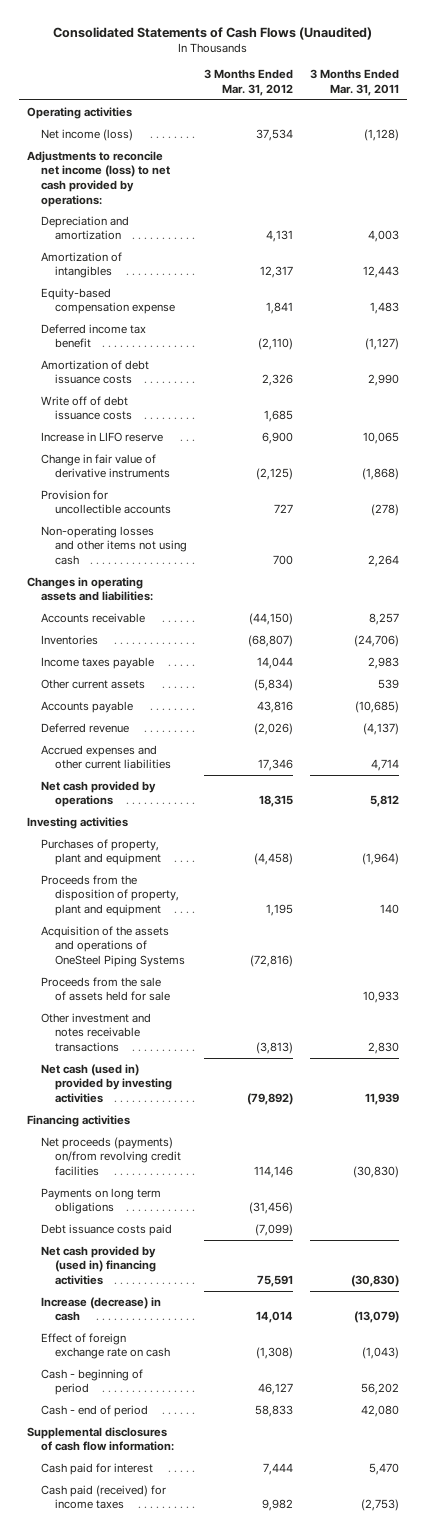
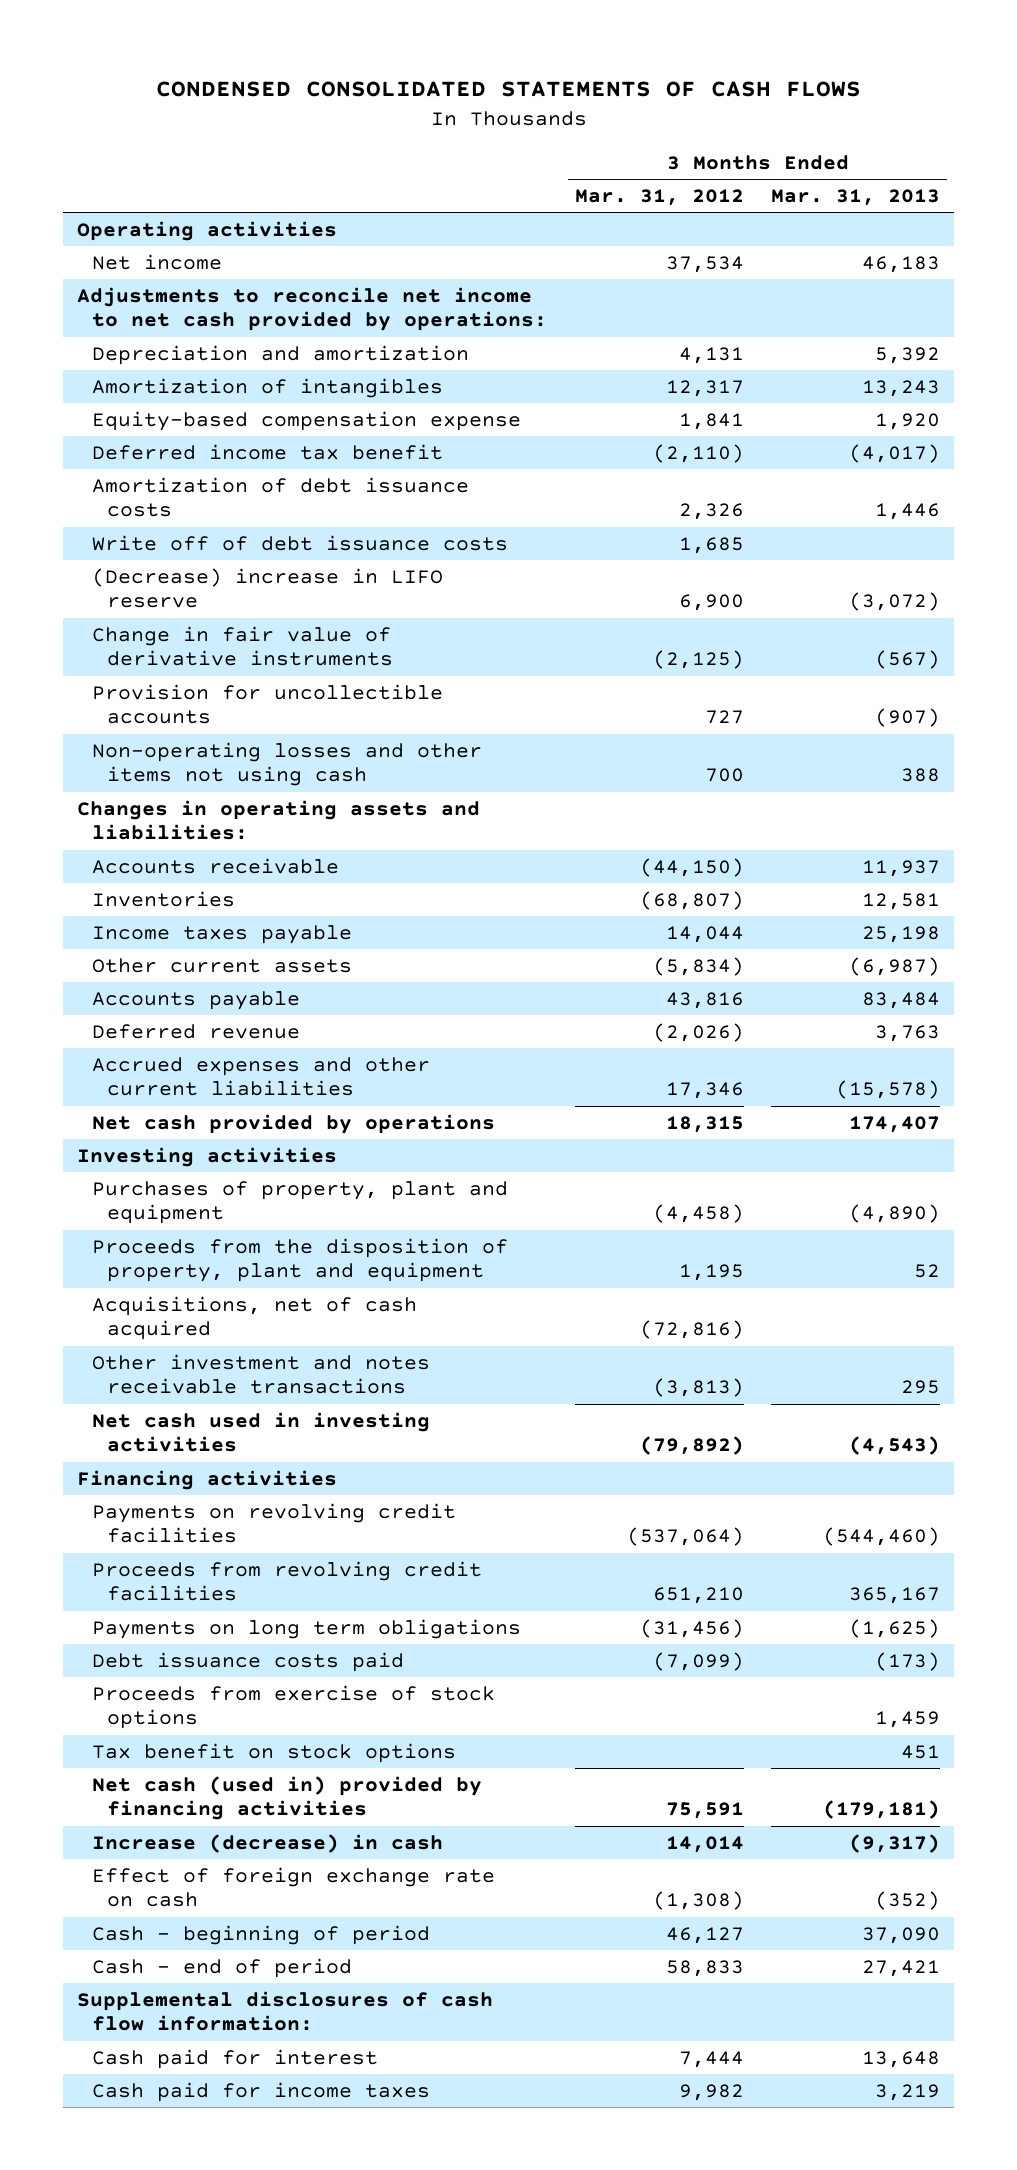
- Consolidated Statements of Cash Flows (Unaudited)
+ CONDENSED CONSOLIDATED STATEMENTS OF CASH FLOWS
- | 3 Months Ended Mar. 31, 2012 | 3 Months Ended Mar. 31, 2011
+ | 3 Months Ended Mar. 31, 2012 | 3 Months Ended Mar. 31, 2013
- Net income (loss) | 37,534 | (1,128)
- Adjustments to reconcile net income (loss) to net cash provided by operations:
+ Net income | 37,534 | 46,183
+ Adjustments to reconcile net income to net cash provided by operations:
- Increase in LIFO reserve | 6,900 | 10,065
+ (Decrease) increase in LIFO reserve | 6,900 | (3,072)
- Acquisition of the assets and operations of OneSteel Piping Systems | (72,816) |
- Proceeds from the sale of assets held for sale | | 10,933
+ Acquisitions, net of cash acquired | (72,816) |
- Net cash (used in) provided by investing activities | (79,892) | 11,939
+ Net cash used in investing activities | (79,892) | (4,543)
- Net proceeds (payments) on/from revolving credit facilities | 114,146 | (30,830)
+ Payments on revolving credit facilities | (537,064) | (544,460)
+ Proceeds from revolving credit facilities | 651,210 | 365,167
- Net cash provided by (used in) financing activities | 75,591 | (30,830)
+ Proceeds from exercise of stock options | | 1,459
+ Tax benefit on stock options | | 451
+ Net cash (used in) provided by financing activities | 75,591 | (179,181)
- Cash paid (received) for income taxes | 9,982 | (2,753)
+ Cash paid for income taxes | 9,982 | 3,219

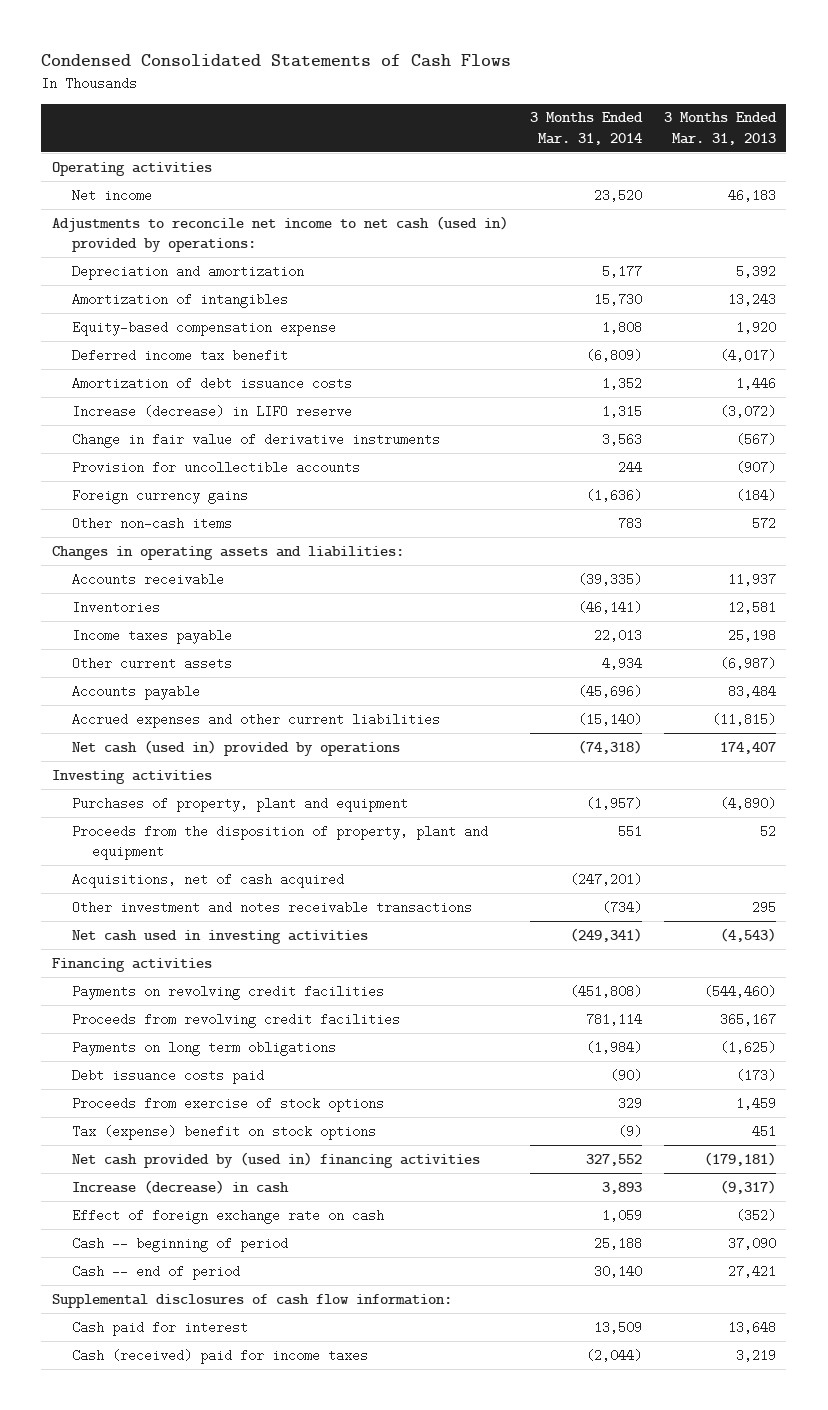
- CONDENSED CONSOLIDATED STATEMENTS OF CASH FLOWS
+ Condensed Consolidated Statements of Cash Flows
- | 3 Months Ended Mar. 31, 2012 | 3 Months Ended Mar. 31, 2013
+ | 3 Months Ended Mar. 31, 2014 | 3 Months Ended Mar. 31, 2013
- Adjustments to reconcile net income to net cash provided by operations:
+ Adjustments to reconcile net income to net cash (used in) provided by operations:
- Write off of debt issuance costs | 1,685 |
- (Decrease) increase in LIFO reserve | 6,900 | (3,072)
+ Increase (decrease) in LIFO reserve | 1,315 | (3,072)
- Non-operating losses and other items not using cash | 700 | 388
+ Foreign currency gains | (1,636) | (184)
+ Other non-cash items | 783 | 572
- Deferred revenue | (2,026) | 3,763
- Accrued expenses and other current liabilities | 17,346 | (15,578)
- Net cash provided by operations | 18,315 | 174,407
+ Accrued expenses and other current liabilities | (15,140) | (11,815)
+ Net cash (used in) provided by operations | (74,318) | 174,407
- Tax benefit on stock options | | 451
- Net cash (used in) provided by financing activities | 75,591 | (179,181)
+ Tax (expense) benefit on stock options | (9) | 451
+ Net cash provided by (used in) financing activities | 327,552 | (179,181)
- Cash - beginning of period | 46,127 | 37,090
- Cash - end of period | 58,833 | 27,421
+ Cash -- beginning of period | 25,188 | 37,090
+ Cash -- end of period | 30,140 | 27,421
- Cash paid for income taxes | 9,982 | 3,219
+ Cash (received) paid for income taxes | (2,044) | 3,219

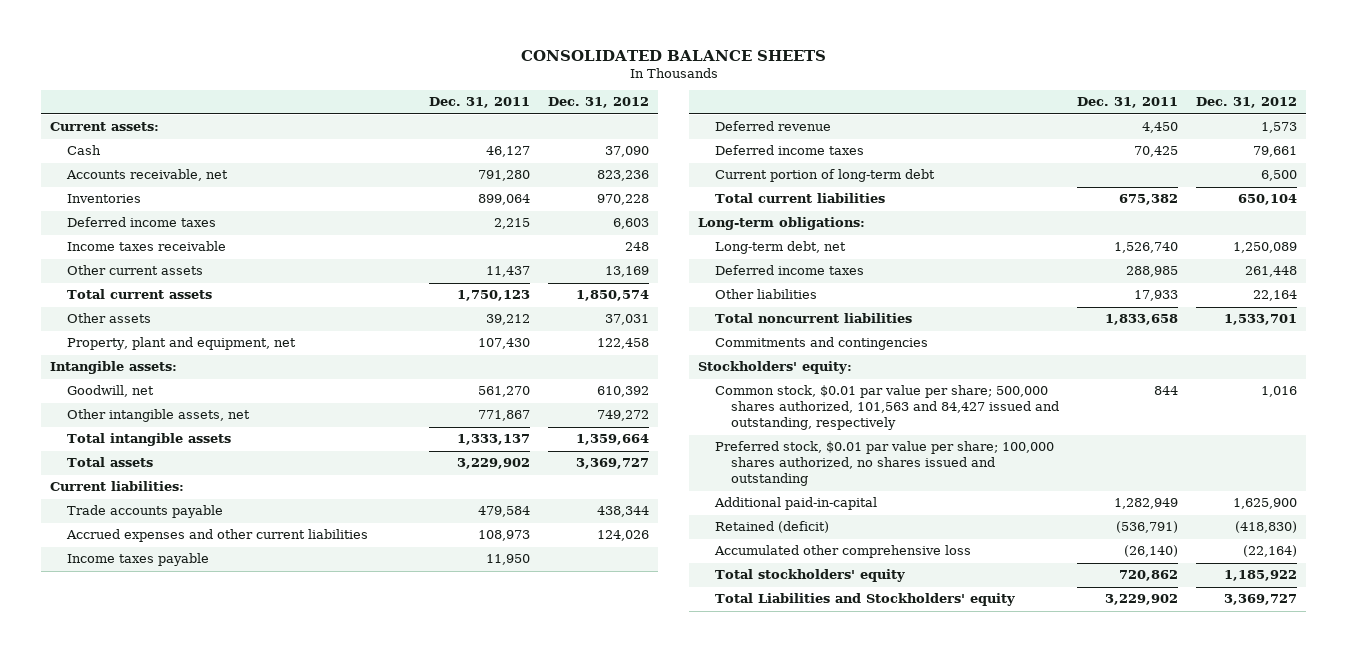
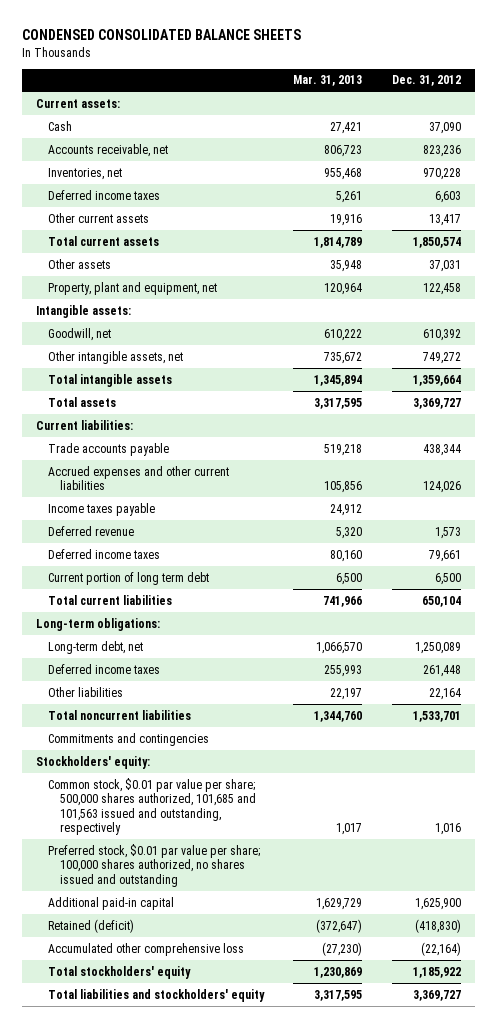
- CONSOLIDATED BALANCE SHEETS
+ CONDENSED CONSOLIDATED BALANCE SHEETS
- | Dec. 31, 2011 | Dec. 31, 2012
+ | Mar. 31, 2013 | Dec. 31, 2012
- Inventories | 899,064 | 970,228
+ Inventories, net | 955,468 | 970,228
- Income taxes receivable | | 248
- Other current assets | 11,437 | 13,169
+ Other current assets | 19,916 | 13,417
- Current portion of long-term debt | | 6,500
+ Current portion of long term debt | 6,500 | 6,500
- Common stock, $0.01 par value per share; 500,000 shares authorized, 101,563 and 84,427 issued and outstanding, respectively | 844 | 1,016
+ Common stock, $0.01 par value per share; 500,000 shares authorized, 101,685 and 101,563 issued and outstanding, respectively | 1,017 | 1,016
- Additional paid-in-capital | 1,282,949 | 1,625,900
+ Additional paid-in capital | 1,629,729 | 1,625,900
- Total Liabilities and Stockholders' equity | 3,229,902 | 3,369,727
+ Total liabilities and stockholders' equity | 3,317,595 | 3,369,727

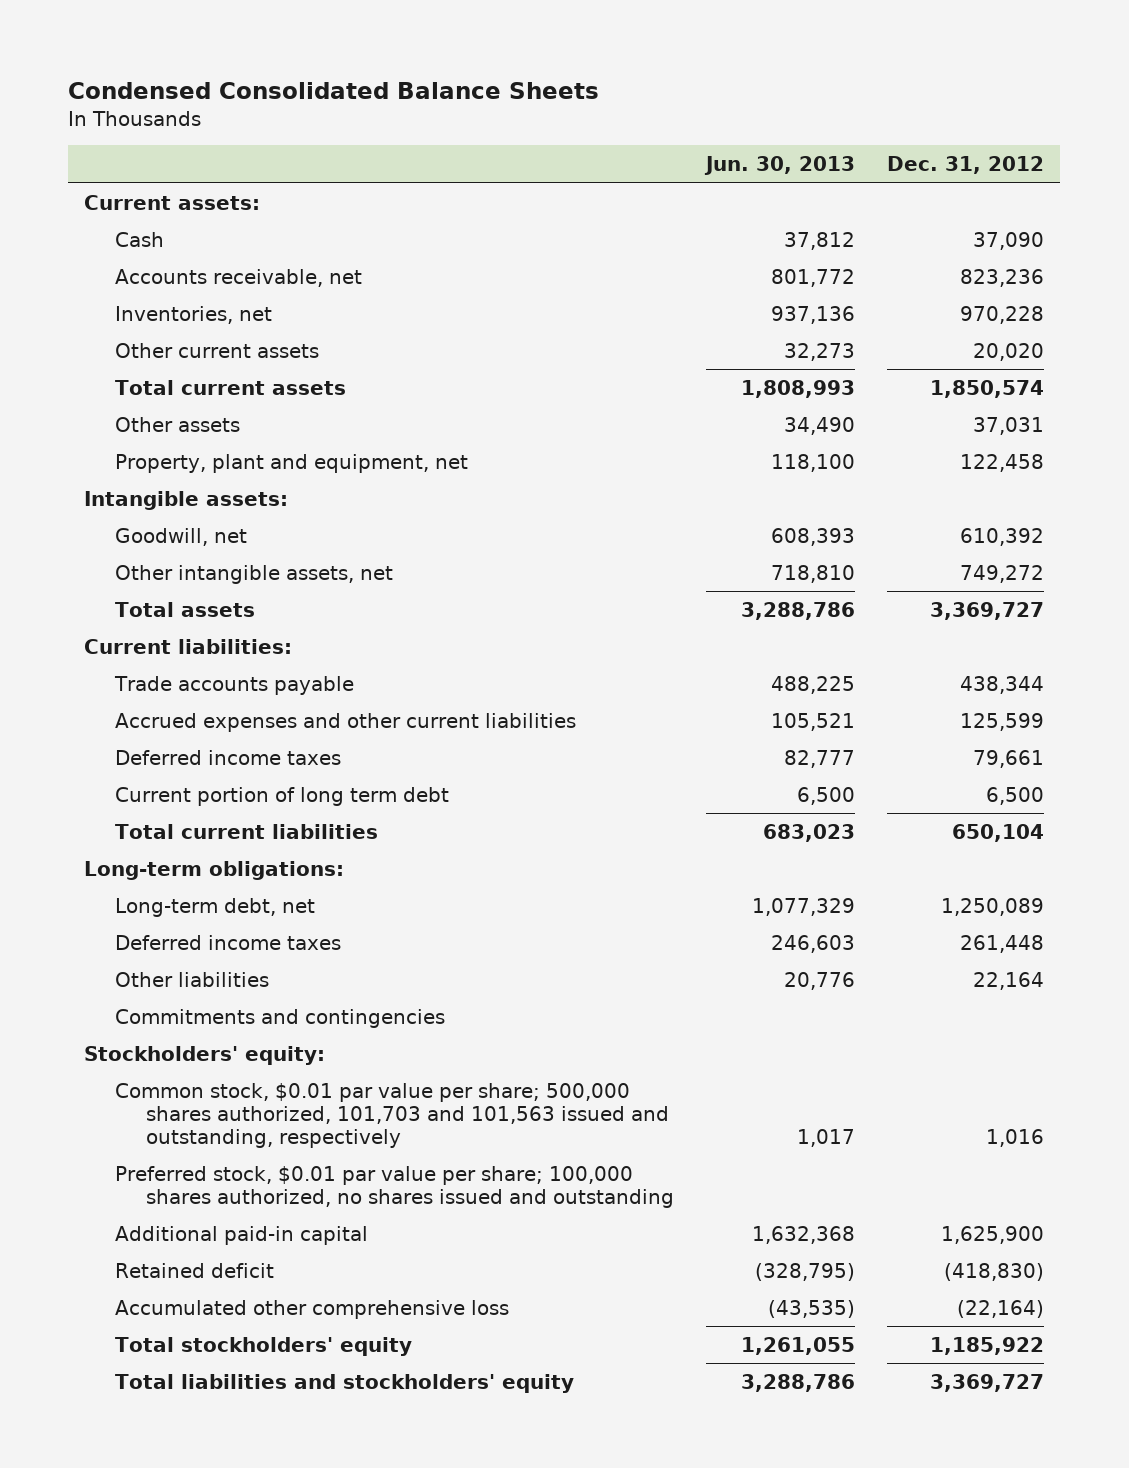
- CONDENSED CONSOLIDATED BALANCE SHEETS
+ Condensed Consolidated Balance Sheets
- | Mar. 31, 2013 | Dec. 31, 2012
+ | Jun. 30, 2013 | Dec. 31, 2012
- Deferred income taxes | 5,261 | 6,603
- Other current assets | 19,916 | 13,417
+ Other current assets | 32,273 | 20,020
- Total intangible assets | 1,345,894 | 1,359,664
- Accrued expenses and other current liabilities | 105,856 | 124,026
- Income taxes payable | 24,912 |
- Deferred revenue | 5,320 | 1,573
+ Accrued expenses and other current liabilities | 105,521 | 125,599
- Total noncurrent liabilities | 1,344,760 | 1,533,701
- Common stock, $0.01 par value per share; 500,000 shares authorized, 101,685 and 101,563 issued and outstanding, respectively | 1,017 | 1,016
+ Common stock, $0.01 par value per share; 500,000 shares authorized, 101,703 and 101,563 issued and outstanding, respectively | 1,017 | 1,016
- Retained (deficit) | (372,647) | (418,830)
+ Retained deficit | (328,795) | (418,830)

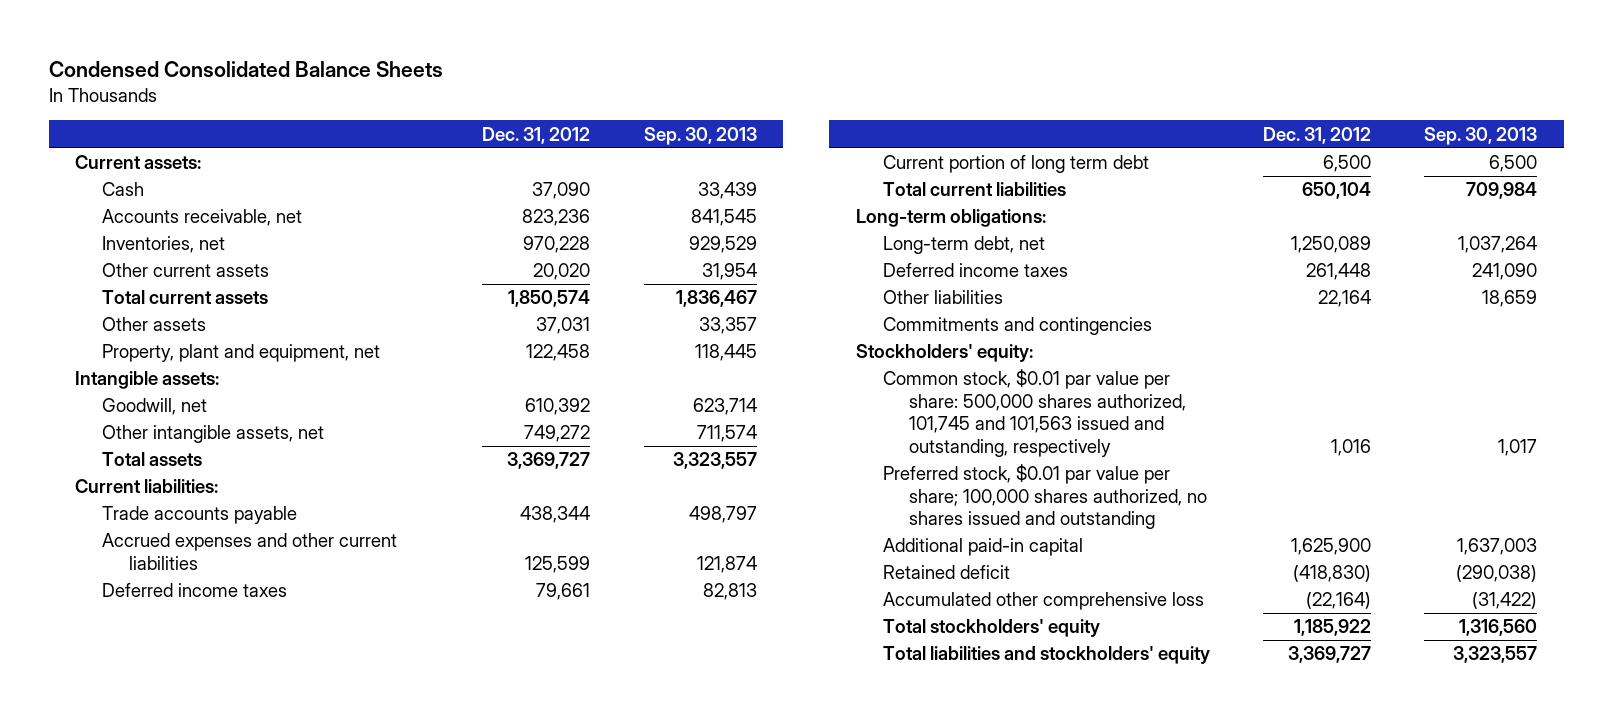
- | Jun. 30, 2013 | Dec. 31, 2012
+ | Dec. 31, 2012 | Sep. 30, 2013
- Common stock, $0.01 par value per share; 500,000 shares authorized, 101,703 and 101,563 issued and outstanding, respectively | 1,017 | 1,016
+ Common stock, $0.01 par value per share: 500,000 shares authorized, 101,745 and 101,563 issued and outstanding, respectively | 1,016 | 1,017

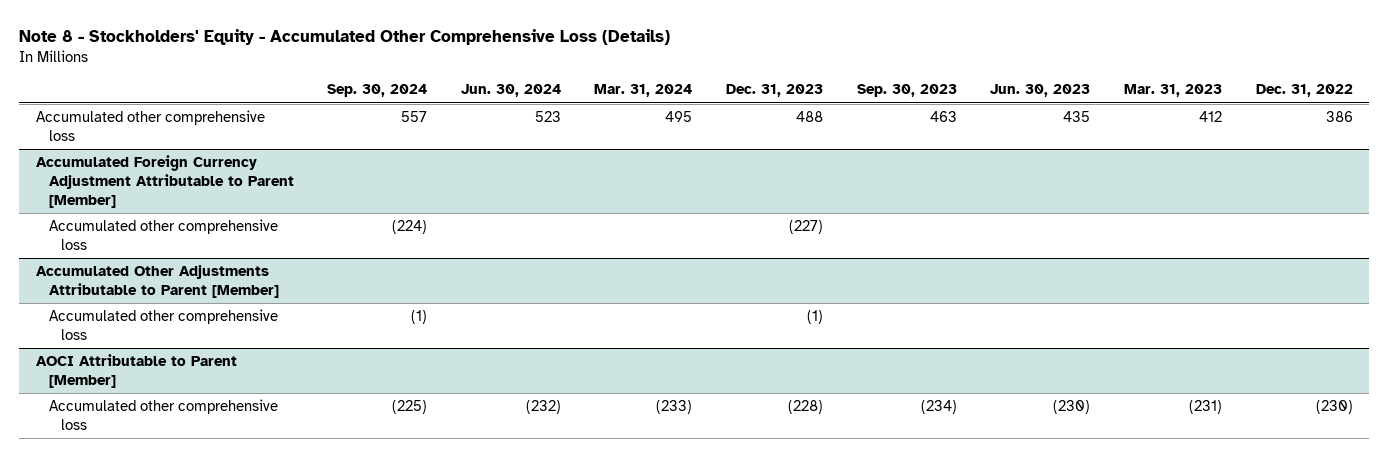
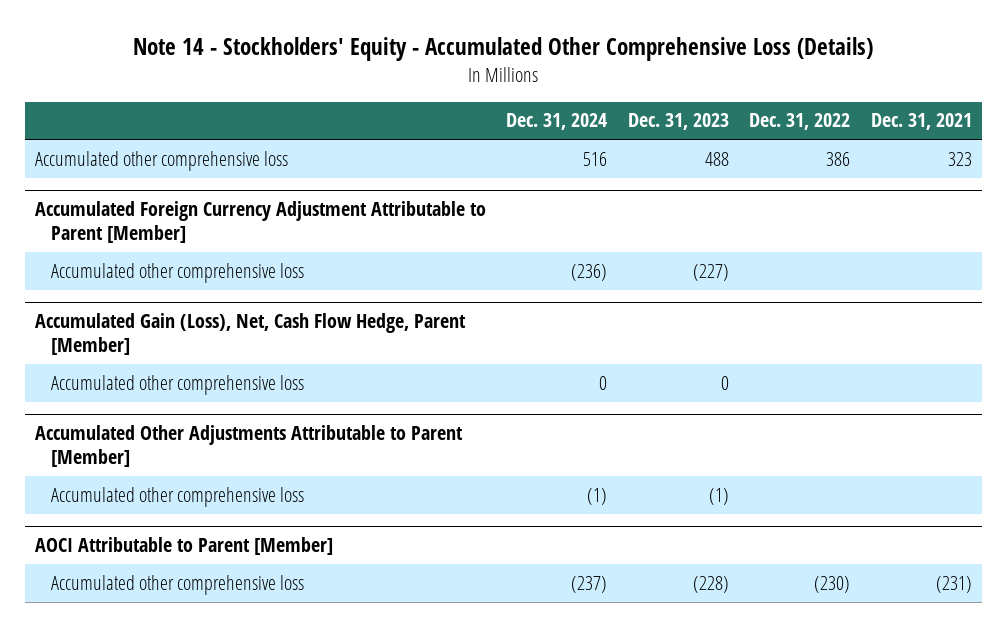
- Note 8 - Stockholders' Equity - Accumulated Other Comprehensive Loss (Details)
+ Note 14 - Stockholders' Equity - Accumulated Other Comprehensive Loss (Details)
- | Sep. 30, 2024 | Jun. 30, 2024 | Mar. 31, 2024 | Dec. 31, 2023 | Sep. 30, 2023 | Jun. 30, 2023 | Mar. 31, 2023 | Dec. 31, 2022
+ | Dec. 31, 2024 | Dec. 31, 2023 | Dec. 31, 2022 | Dec. 31, 2021
+ Accumulated Gain (Loss), Net, Cash Flow Hedge, Parent [Member]
+ Accumulated other comprehensive loss | 0 | 0 | |

